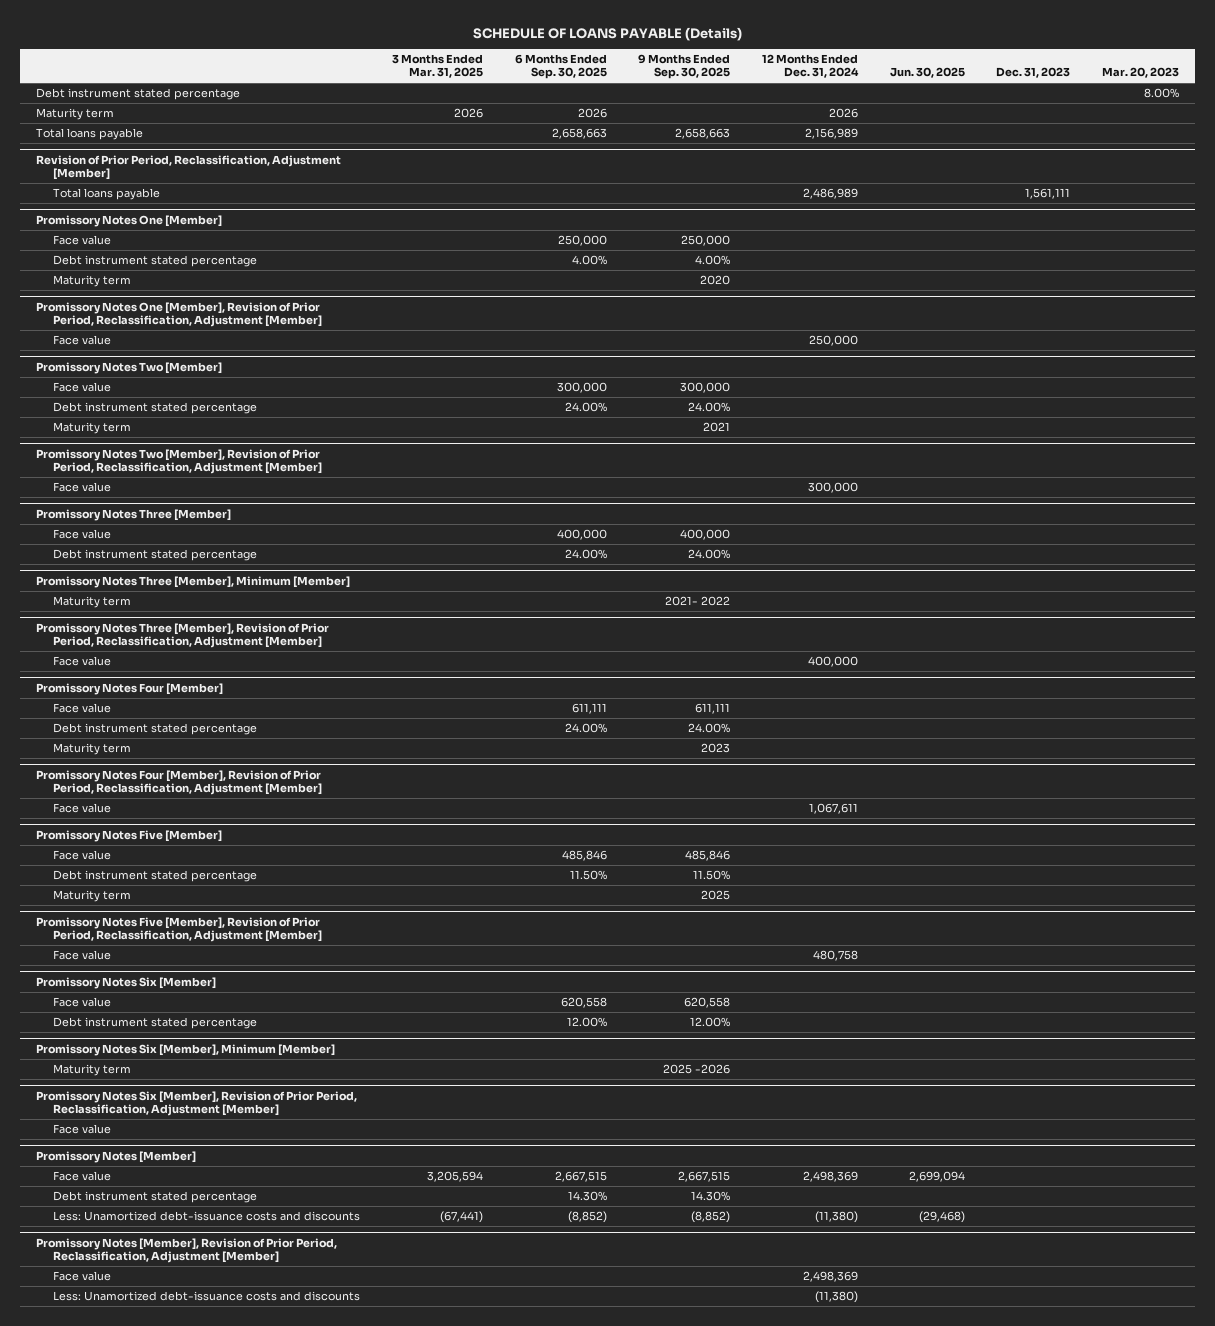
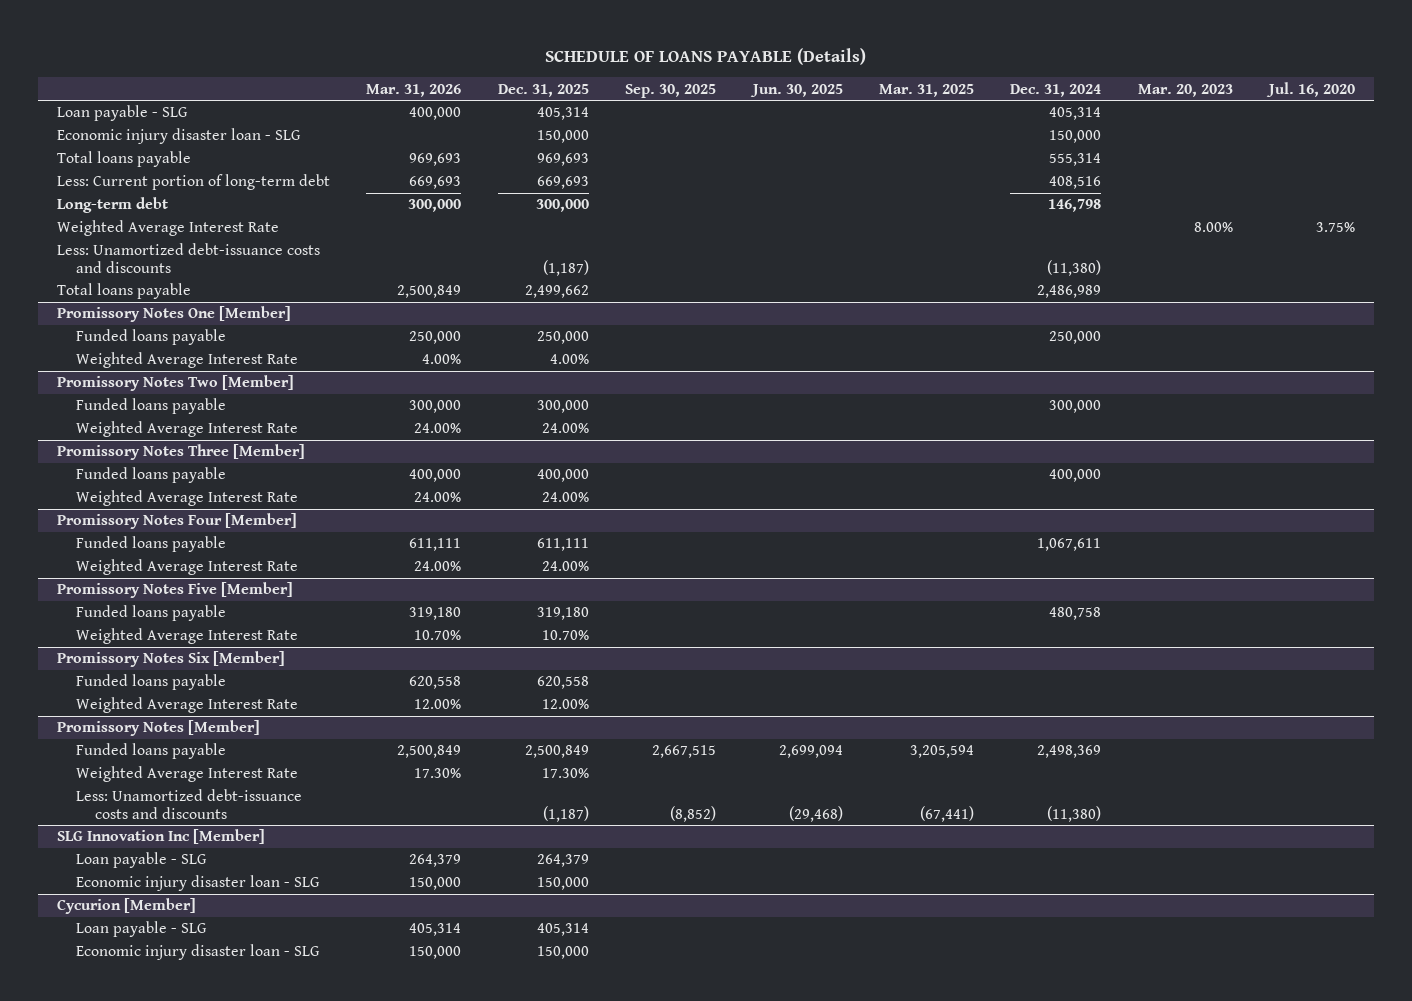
- | 3 Months Ended Mar. 31, 2025 | 6 Months Ended Sep. 30, 2025 | 9 Months Ended Sep. 30, 2025 | 12 Months Ended Dec. 31, 2024 | Jun. 30, 2025 | Dec. 31, 2023 | Mar. 20, 2023
+ | Mar. 31, 2026 | Dec. 31, 2025 | Sep. 30, 2025 | Jun. 30, 2025 | Mar. 31, 2025 | Dec. 31, 2024 | Mar. 20, 2023 | Jul. 16, 2020
- Debt instrument stated percentage | | | | | | | 8.00%
- Maturity term | 2026 | 2026 | | 2026 | | |
+ Loan payable - SLG | 400,000 | 405,314 | | | | 405,314 | |
+ Economic injury disaster loan - SLG | | 150,000 | | | | 150,000 | |
- Revision of Prior Period, Reclassification, Adjustment [Member]
- Total loans payable | | | | 2,486,989 | | 1,561,111 |
+ Less: Current portion of long-term debt | 669,693 | 669,693 | | | | 408,516 | |
+ Long-term debt | 300,000 | 300,000 | | | | 146,798 | |
+ Weighted Average Interest Rate | | | | | | | 8.00% | 3.75%
+ Less: Unamortized debt-issuance costs and discounts | | (1,187) | | | | (11,380) | |
+ Total loans payable | 2,500,849 | 2,499,662 | | | | 2,486,989 | |
@ Promissory Notes One [Member]
- Face value | | 250,000 | 250,000 | | | |
- Debt instrument stated percentage | | 4.00% | 4.00% | | | |
- Maturity term | | | 2020 | | | |
- Promissory Notes One [Member], Revision of Prior Period, Reclassification, Adjustment [Member]
- Face value | | | | 250,000 | | |
@ Promissory Notes One [Member]
+ Funded loans payable | 250,000 | 250,000 | | | | 250,000 | |
+ Weighted Average Interest Rate | 4.00% | 4.00% | | | | | |
@ Promissory Notes Two [Member]
- Face value | | 300,000 | 300,000 | | | |
- Debt instrument stated percentage | | 24.00% | 24.00% | | | |
- Maturity term | | | 2021 | | | |
- Promissory Notes Two [Member], Revision of Prior Period, Reclassification, Adjustment [Member]
- Face value | | | | 300,000 | | |
@ Promissory Notes Two [Member]
+ Funded loans payable | 300,000 | 300,000 | | | | 300,000 | |
+ Weighted Average Interest Rate | 24.00% | 24.00% | | | | | |
@ Promissory Notes Three [Member]
- Face value | | 400,000 | 400,000 | | | |
- Debt instrument stated percentage | | 24.00% | 24.00% | | | |
- Promissory Notes Three [Member], Minimum [Member]
- Maturity term | | | 2021- 2022 | | | |
- Promissory Notes Three [Member], Revision of Prior Period, Reclassification, Adjustment [Member]
- Face value | | | | 400,000 | | |
@ Promissory Notes Three [Member]
+ Funded loans payable | 400,000 | 400,000 | | | | 400,000 | |
+ Weighted Average Interest Rate | 24.00% | 24.00% | | | | | |
@ Promissory Notes Four [Member]
- Face value | | 611,111 | 611,111 | | | |
- Debt instrument stated percentage | | 24.00% | 24.00% | | | |
- Maturity term | | | 2023 | | | |
- Promissory Notes Four [Member], Revision of Prior Period, Reclassification, Adjustment [Member]
- Face value | | | | 1,067,611 | | |
@ Promissory Notes Four [Member]
+ Funded loans payable | 611,111 | 611,111 | | | | 1,067,611 | |
+ Weighted Average Interest Rate | 24.00% | 24.00% | | | | | |
@ Promissory Notes Five [Member]
- Face value | | 485,846 | 485,846 | | | |
- Debt instrument stated percentage | | 11.50% | 11.50% | | | |
- Maturity term | | | 2025 | | | |
- Promissory Notes Five [Member], Revision of Prior Period, Reclassification, Adjustment [Member]
- Face value | | | | 480,758 | | |
@ Promissory Notes Five [Member]
+ Funded loans payable | 319,180 | 319,180 | | | | 480,758 | |
+ Weighted Average Interest Rate | 10.70% | 10.70% | | | | | |
@ Promissory Notes Six [Member]
- Face value | | 620,558 | 620,558 | | | |
- Debt instrument stated percentage | | 12.00% | 12.00% | | | |
- Promissory Notes Six [Member], Minimum [Member]
- Maturity term | | | 2025 -2026 | | | |
- Promissory Notes Six [Member], Revision of Prior Period, Reclassification, Adjustment [Member]
- Face value
@ Promissory Notes Six [Member]
+ Funded loans payable | 620,558 | 620,558 | | | | | |
+ Weighted Average Interest Rate | 12.00% | 12.00% | | | | | |
@ Promissory Notes [Member]
- Face value | 3,205,594 | 2,667,515 | 2,667,515 | 2,498,369 | 2,699,094 | |
- Debt instrument stated percentage | | 14.30% | 14.30% | | | |
+ Funded loans payable | 2,500,849 | 2,500,849 | 2,667,515 | 2,699,094 | 3,205,594 | 2,498,369 | |
+ Weighted Average Interest Rate | 17.30% | 17.30% | | | | | |
- Promissory Notes [Member], Revision of Prior Period, Reclassification, Adjustment [Member]
- Face value | | | | 2,498,369 | | |
- Less: Unamortized debt-issuance costs and discounts | | | | (11,380) | | |
+ SLG Innovation Inc [Member]
+ Loan payable - SLG | 264,379 | 264,379 | | | | | |
+ Economic injury disaster loan - SLG | 150,000 | 150,000 | | | | | |
+ Cycurion [Member]
+ Loan payable - SLG | 405,314 | 405,314 | | | | | |
+ Economic injury disaster loan - SLG | 150,000 | 150,000 | | | | | |

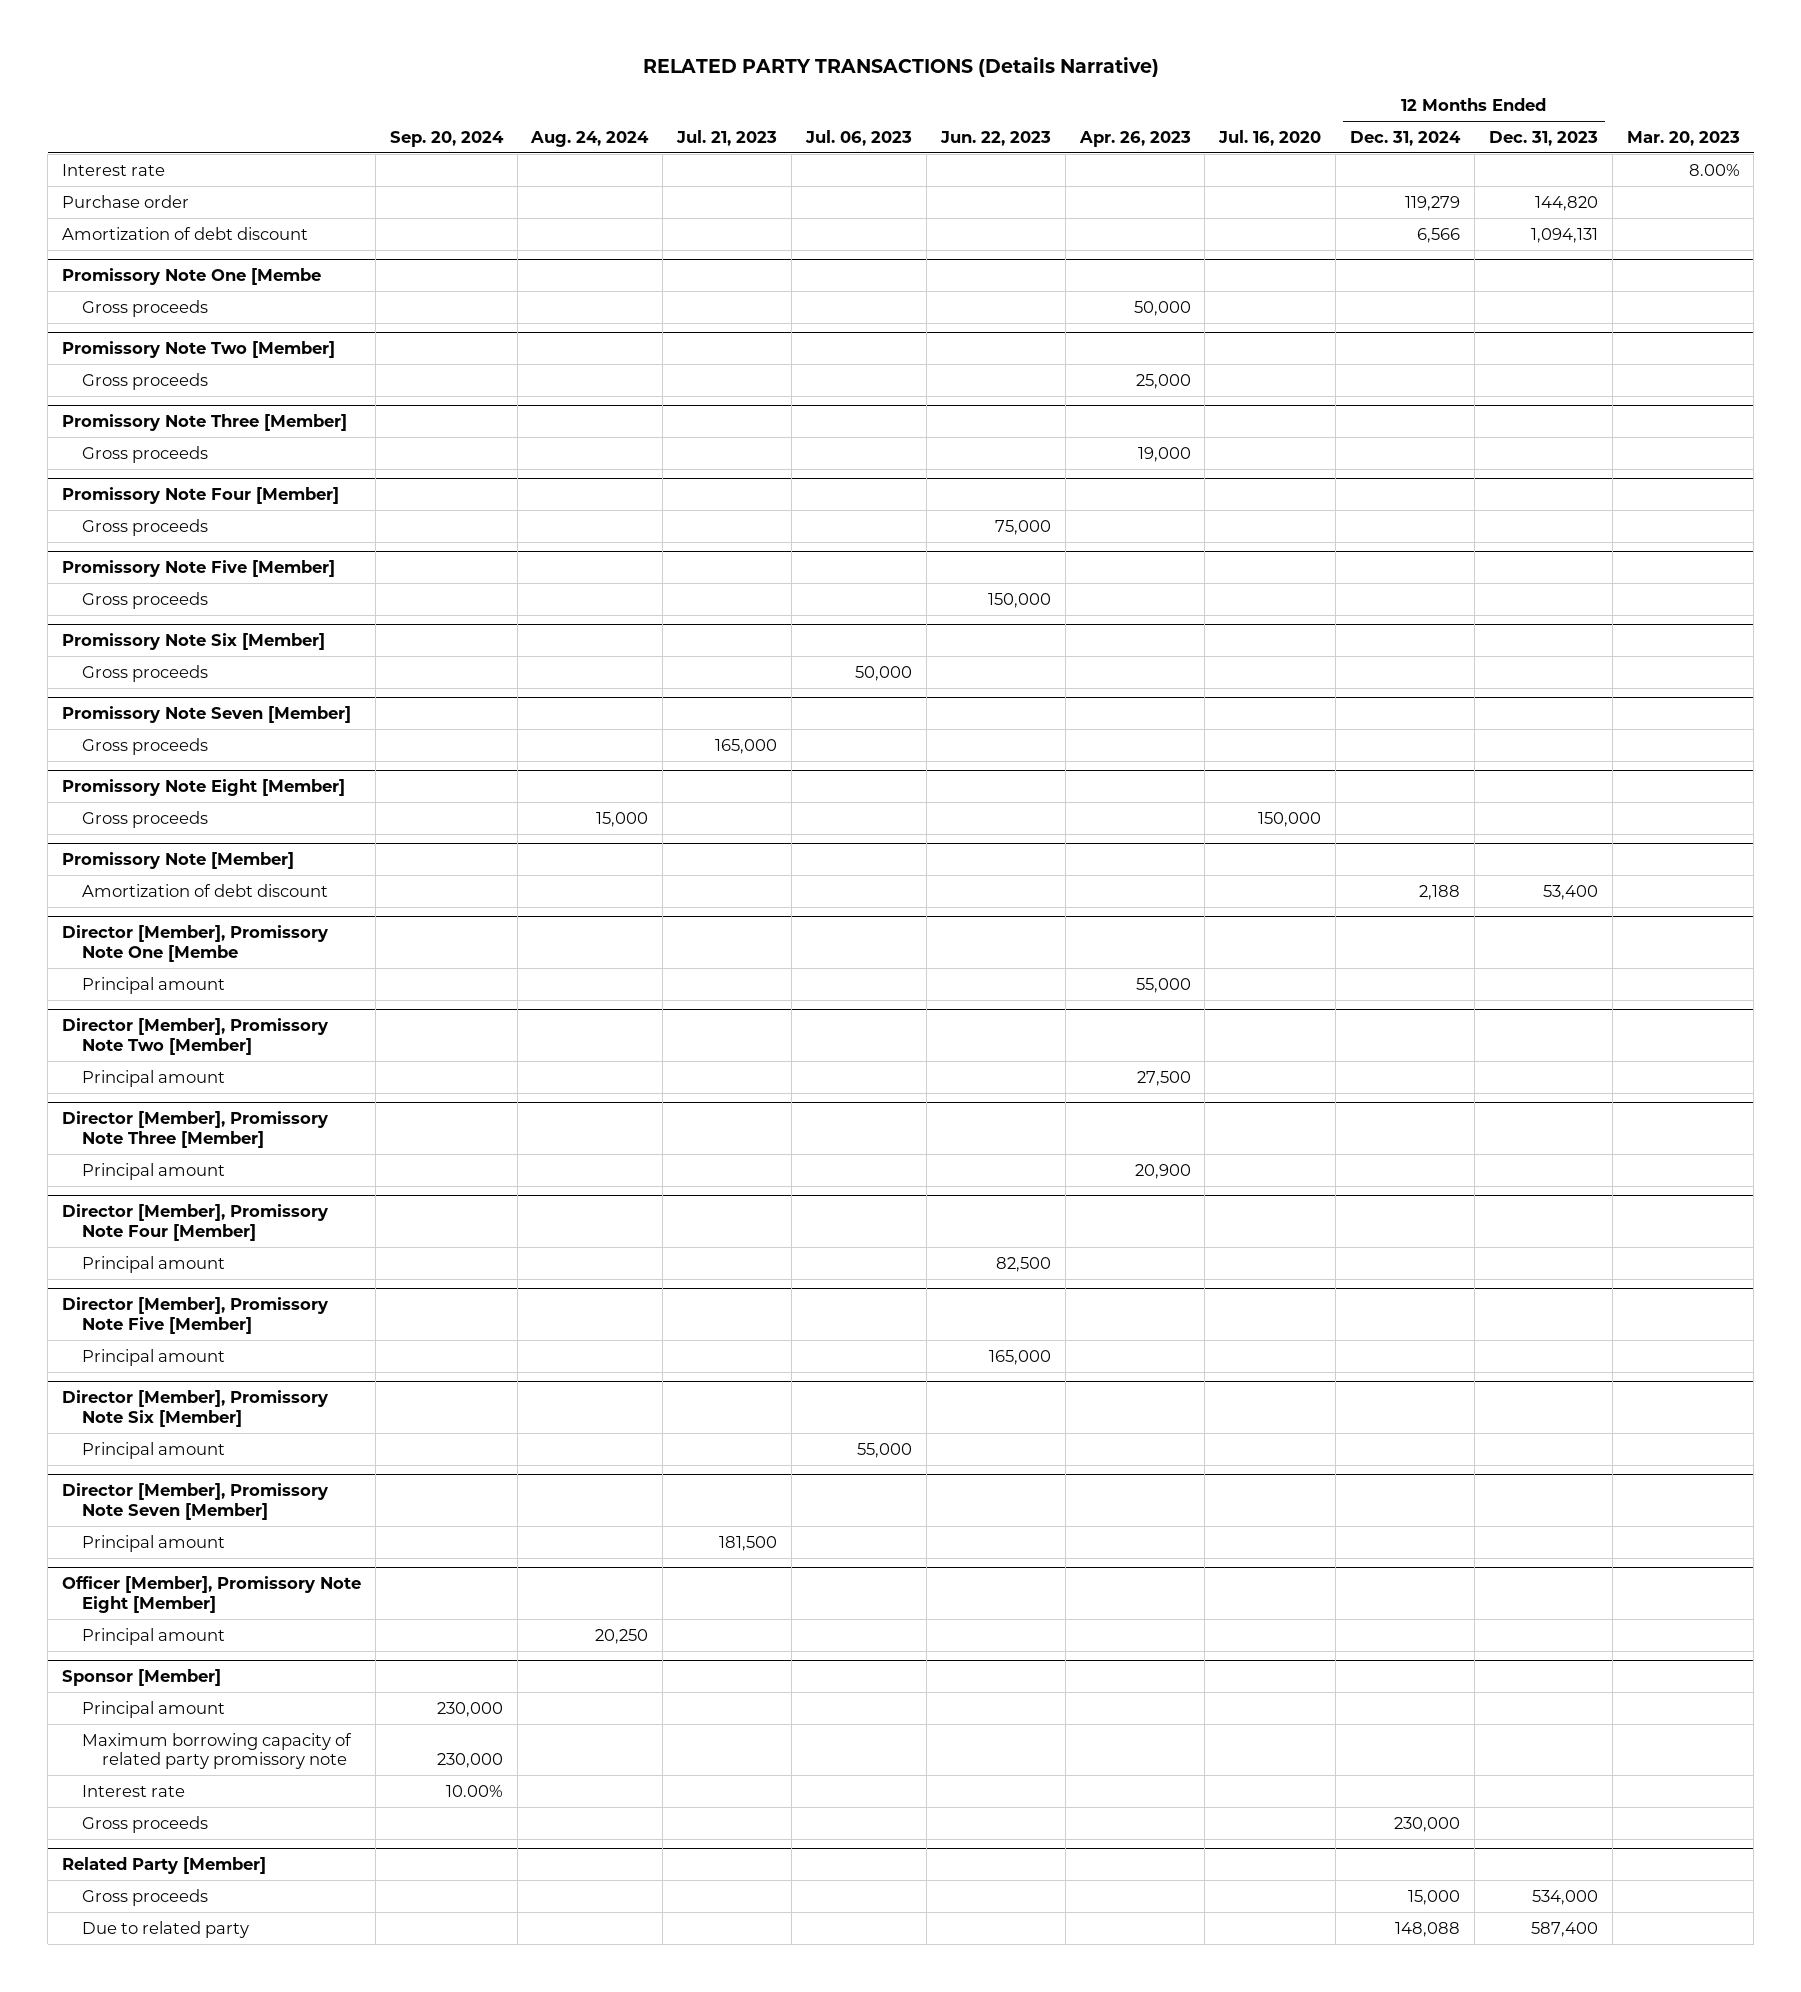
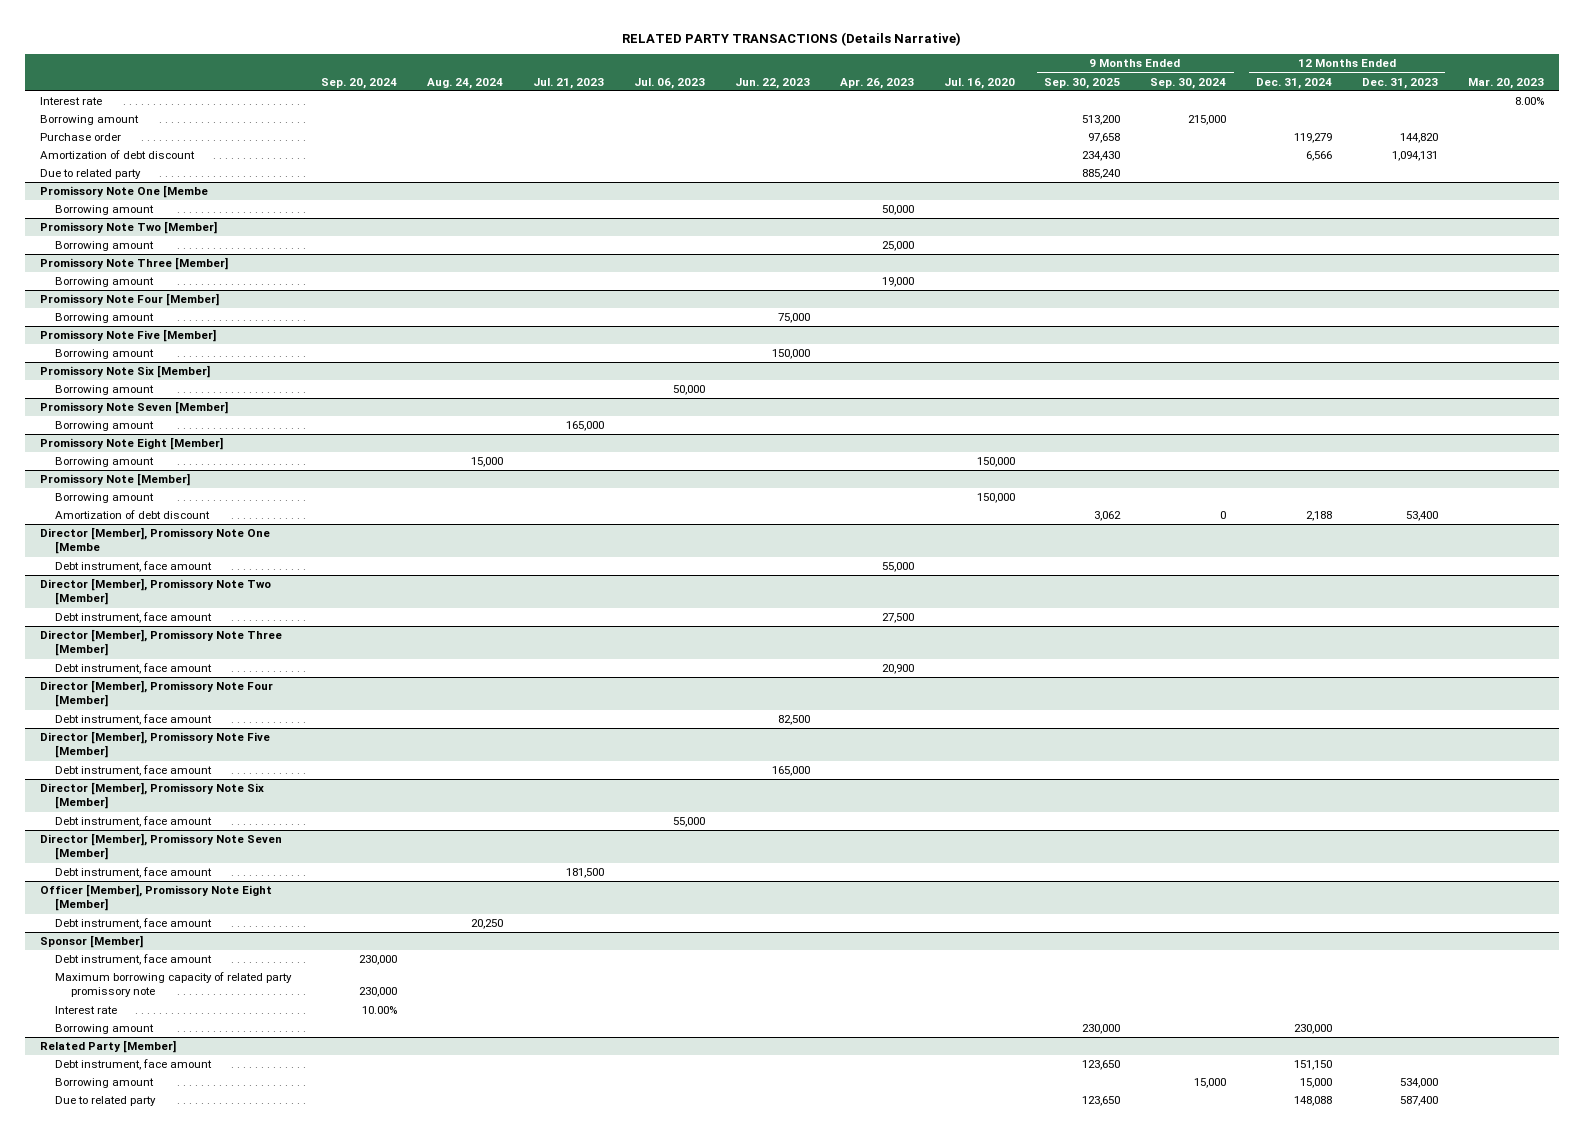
- | Sep. 20, 2024 | Aug. 24, 2024 | Jul. 21, 2023 | Jul. 06, 2023 | Jun. 22, 2023 | Apr. 26, 2023 | Jul. 16, 2020 | 12 Months Ended Dec. 31, 2024 | 12 Months Ended Dec. 31, 2023 | Mar. 20, 2023
+ | Sep. 20, 2024 | Aug. 24, 2024 | Jul. 21, 2023 | Jul. 06, 2023 | Jun. 22, 2023 | Apr. 26, 2023 | Jul. 16, 2020 | 9 Months Ended Sep. 30, 2025 | 9 Months Ended Sep. 30, 2024 | 12 Months Ended Dec. 31, 2024 | 12 Months Ended Dec. 31, 2023 | Mar. 20, 2023
+ Borrowing amount | | | | | | | | 513,200 | 215,000 | | |
+ Due to related party | | | | | | | | 885,240 | | | |
@ Promissory Note One [Membe
- Gross proceeds | | | | | | 50,000 | | | |
+ Borrowing amount | | | | | | 50,000 | | | | | |
@ Promissory Note Two [Member]
- Gross proceeds | | | | | | 25,000 | | | |
+ Borrowing amount | | | | | | 25,000 | | | | | |
@ Promissory Note Three [Member]
- Gross proceeds | | | | | | 19,000 | | | |
+ Borrowing amount | | | | | | 19,000 | | | | | |
@ Promissory Note Four [Member]
- Gross proceeds | | | | | 75,000 | | | | |
+ Borrowing amount | | | | | 75,000 | | | | | | |
@ Promissory Note Five [Member]
- Gross proceeds | | | | | 150,000 | | | | |
+ Borrowing amount | | | | | 150,000 | | | | | | |
@ Promissory Note Six [Member]
- Gross proceeds | | | | 50,000 | | | | | |
+ Borrowing amount | | | | 50,000 | | | | | | | |
@ Promissory Note Seven [Member]
- Gross proceeds | | | 165,000 | | | | | | |
+ Borrowing amount | | | 165,000 | | | | | | | | |
@ Promissory Note Eight [Member]
- Gross proceeds | | 15,000 | | | | | 150,000 | | |
+ Borrowing amount | | 15,000 | | | | | 150,000 | | | | |
@ Promissory Note [Member]
+ Borrowing amount | | | | | | | 150,000 | | | | |
@ Director [Member], Promissory Note One [Membe
- Principal amount | | | | | | 55,000 | | | |
+ Debt instrument, face amount | | | | | | 55,000 | | | | | |
@ Director [Member], Promissory Note Two [Member]
- Principal amount | | | | | | 27,500 | | | |
+ Debt instrument, face amount | | | | | | 27,500 | | | | | |
@ Director [Member], Promissory Note Three [Member]
- Principal amount | | | | | | 20,900 | | | |
+ Debt instrument, face amount | | | | | | 20,900 | | | | | |
@ Director [Member], Promissory Note Four [Member]
- Principal amount | | | | | 82,500 | | | | |
+ Debt instrument, face amount | | | | | 82,500 | | | | | | |
@ Director [Member], Promissory Note Five [Member]
- Principal amount | | | | | 165,000 | | | | |
+ Debt instrument, face amount | | | | | 165,000 | | | | | | |
@ Director [Member], Promissory Note Six [Member]
- Principal amount | | | | 55,000 | | | | | |
+ Debt instrument, face amount | | | | 55,000 | | | | | | | |
@ Director [Member], Promissory Note Seven [Member]
- Principal amount | | | 181,500 | | | | | | |
+ Debt instrument, face amount | | | 181,500 | | | | | | | | |
@ Officer [Member], Promissory Note Eight [Member]
- Principal amount | | 20,250 | | | | | | | |
+ Debt instrument, face amount | | 20,250 | | | | | | | | | |
@ Sponsor [Member]
- Principal amount | 230,000 | | | | | | | | |
+ Debt instrument, face amount | 230,000 | | | | | | | | | | |
- Gross proceeds | | | | | | | | 230,000 | |
+ Borrowing amount | | | | | | | | 230,000 | | 230,000 | |
@ Related Party [Member]
- Gross proceeds | | | | | | | | 15,000 | 534,000 |
+ Debt instrument, face amount | | | | | | | | 123,650 | | 151,150 | |
+ Borrowing amount | | | | | | | | | 15,000 | 15,000 | 534,000 |

